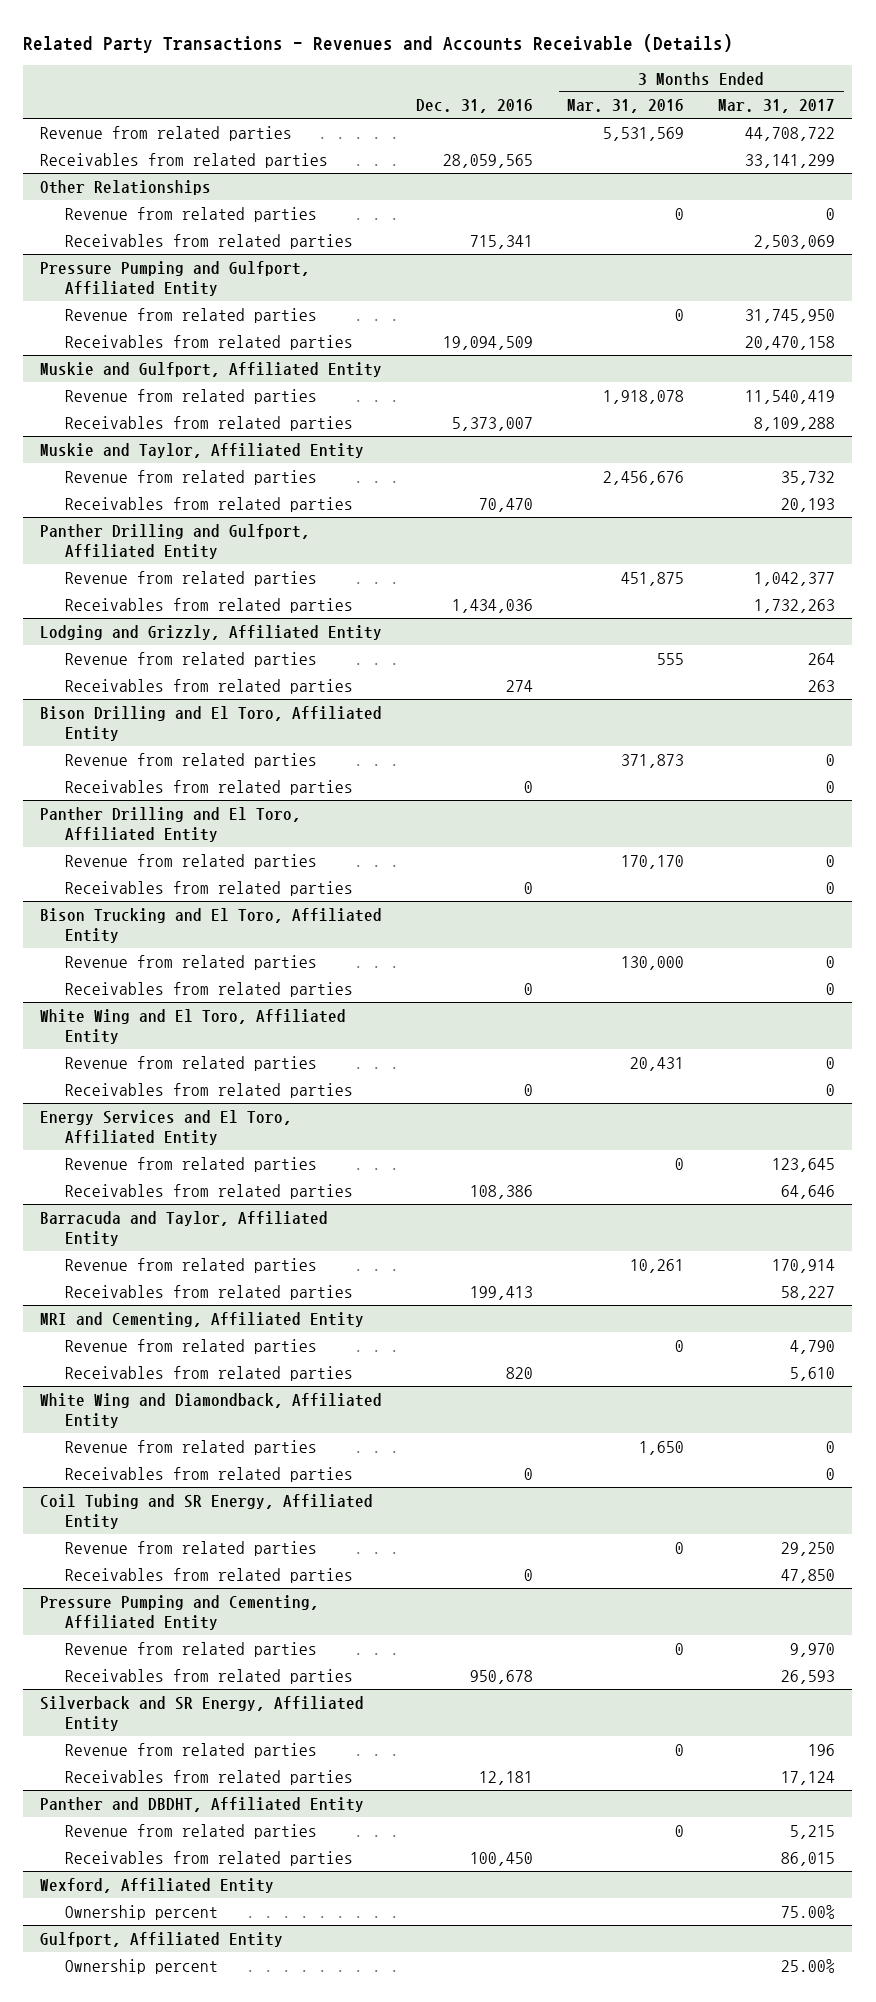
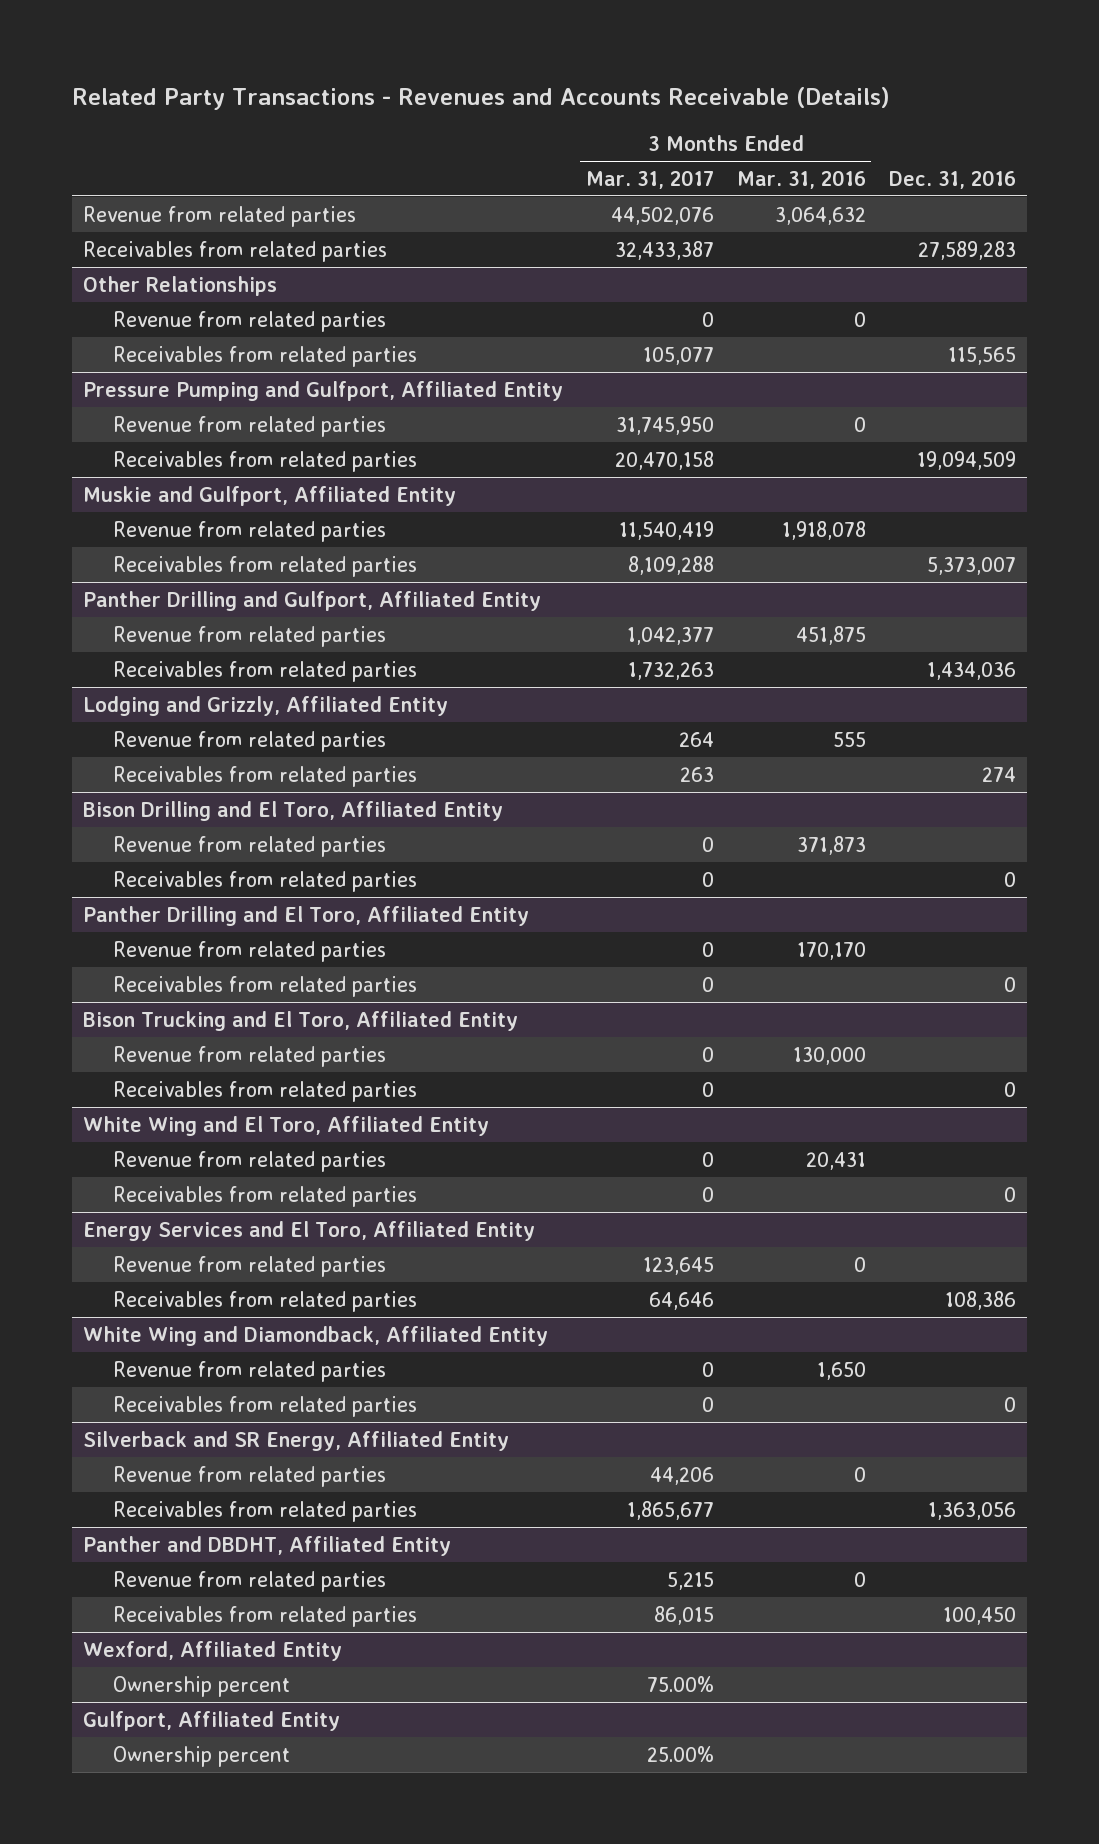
- | Dec. 31, 2016 | 3 Months Ended Mar. 31, 2016 | 3 Months Ended Mar. 31, 2017
+ | 3 Months Ended Mar. 31, 2017 | 3 Months Ended Mar. 31, 2016 | Dec. 31, 2016
- Revenue from related parties | | 5,531,569 | 44,708,722
- Receivables from related parties | 28,059,565 | | 33,141,299
+ Revenue from related parties | 44,502,076 | 3,064,632 |
+ Receivables from related parties | 32,433,387 | | 27,589,283
@ Other Relationships
- Receivables from related parties | 715,341 | | 2,503,069
+ Receivables from related parties | 105,077 | | 115,565
- Muskie and Taylor, Affiliated Entity
- Revenue from related parties | | 2,456,676 | 35,732
- Receivables from related parties | 70,470 | | 20,193
- Barracuda and Taylor, Affiliated Entity
- Revenue from related parties | | 10,261 | 170,914
- Receivables from related parties | 199,413 | | 58,227
- MRI and Cementing, Affiliated Entity
- Revenue from related parties | | 0 | 4,790
- Receivables from related parties | 820 | | 5,610
- Coil Tubing and SR Energy, Affiliated Entity
- Revenue from related parties | | 0 | 29,250
- Receivables from related parties | 0 | | 47,850
- Pressure Pumping and Cementing, Affiliated Entity
- Revenue from related parties | | 0 | 9,970
- Receivables from related parties | 950,678 | | 26,593
@ Silverback and SR Energy, Affiliated Entity
- Revenue from related parties | | 0 | 196
- Receivables from related parties | 12,181 | | 17,124
+ Revenue from related parties | 44,206 | 0 |
+ Receivables from related parties | 1,865,677 | | 1,363,056

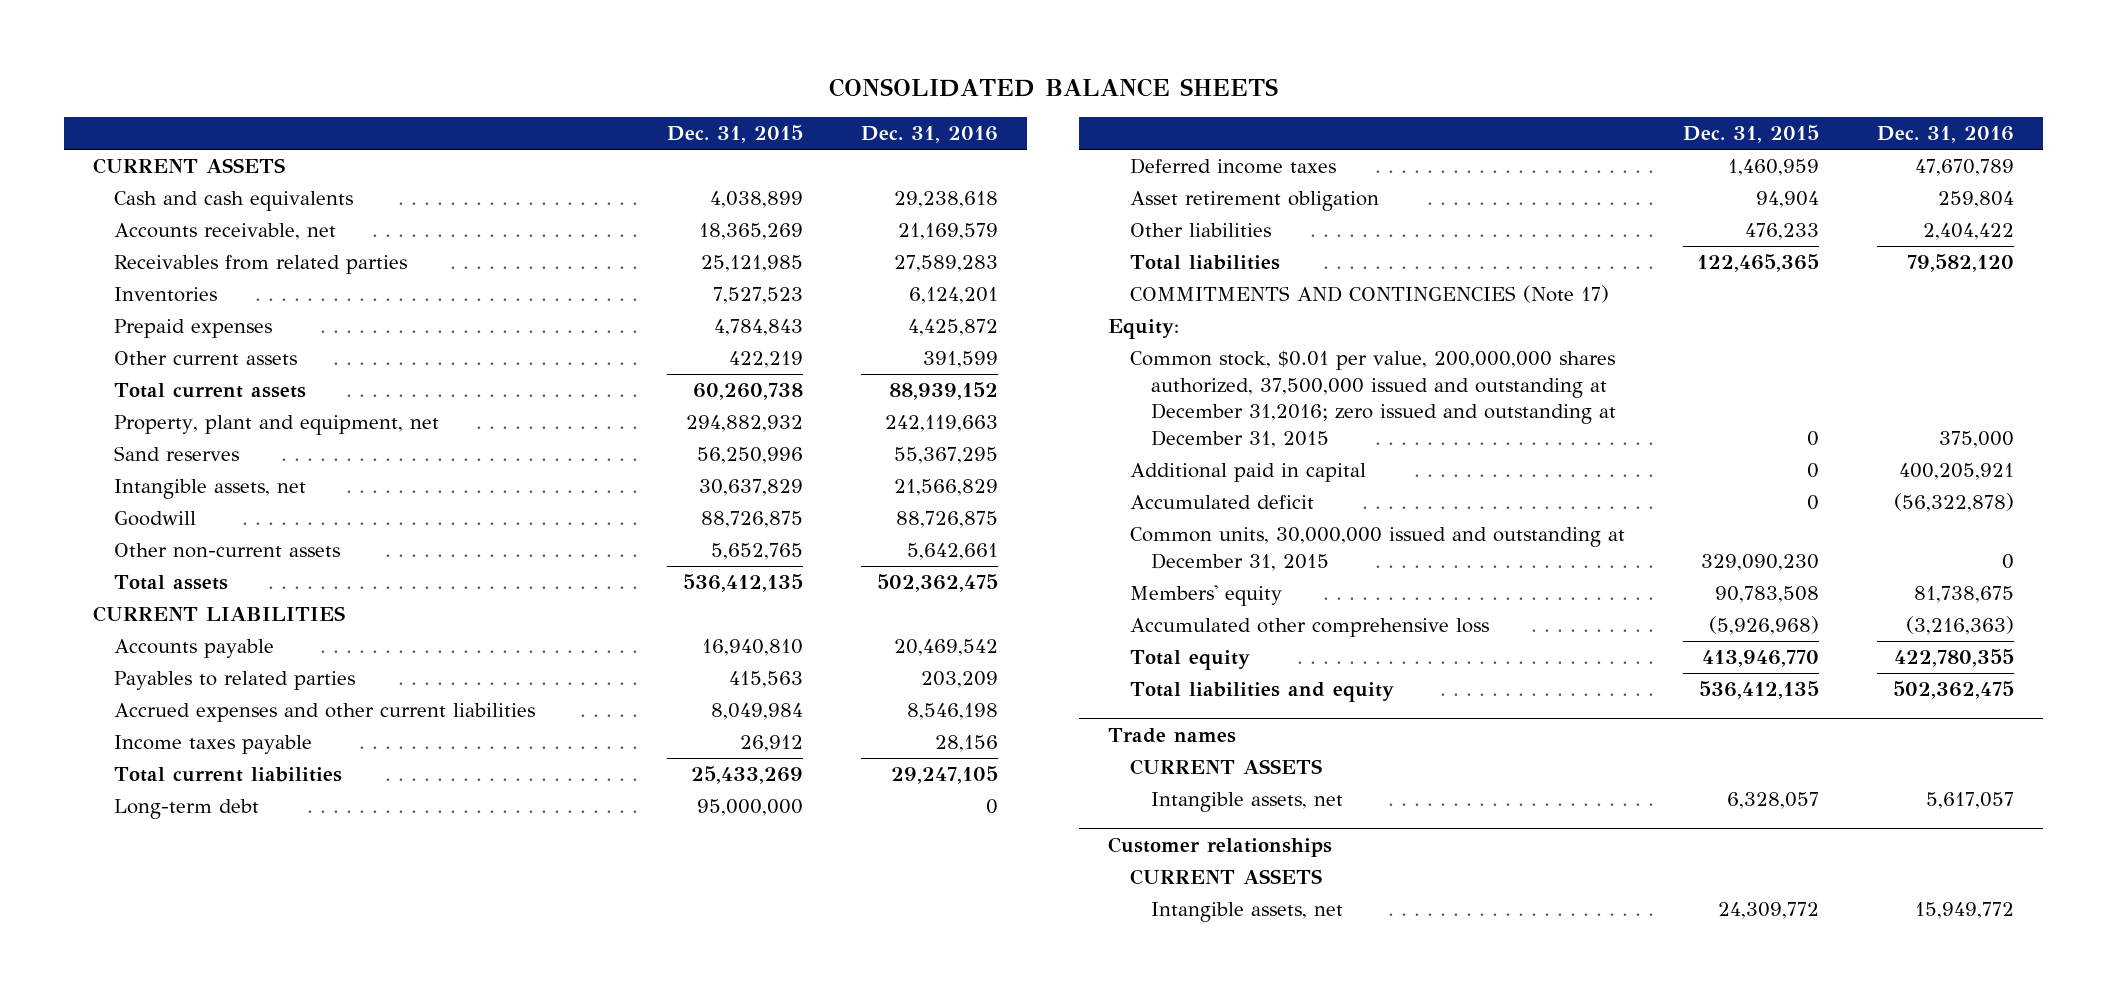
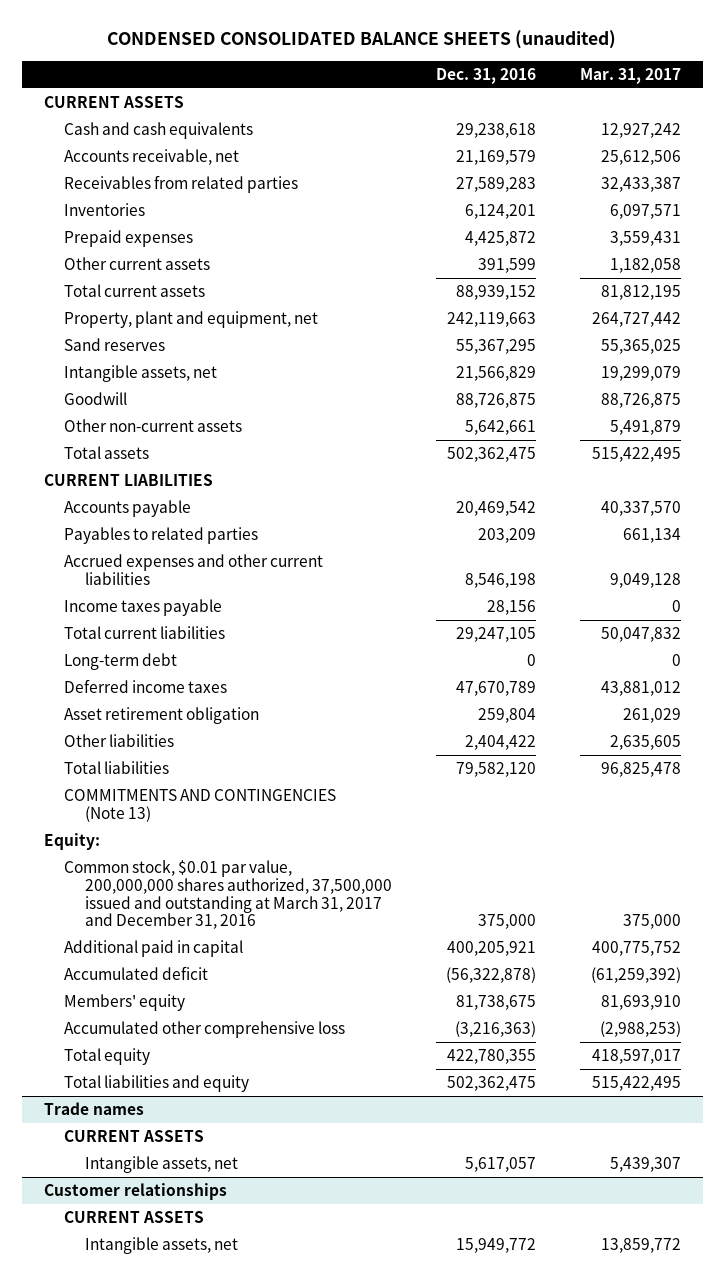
- CONSOLIDATED BALANCE SHEETS
+ CONDENSED CONSOLIDATED BALANCE SHEETS (unaudited)
- | Dec. 31, 2015 | Dec. 31, 2016
+ | Dec. 31, 2016 | Mar. 31, 2017
- COMMITMENTS AND CONTINGENCIES (Note 17)
+ COMMITMENTS AND CONTINGENCIES (Note 13)
- Common stock, $0.01 per value, 200,000,000 shares authorized, 37,500,000 issued and outstanding at December 31,2016; zero issued and outstanding at December 31, 2015 | 0 | 375,000
+ Common stock, $0.01 par value, 200,000,000 shares authorized, 37,500,000 issued and outstanding at March 31, 2017 and December 31, 2016 | 375,000 | 375,000
- Common units, 30,000,000 issued and outstanding at December 31, 2015 | 329,090,230 | 0

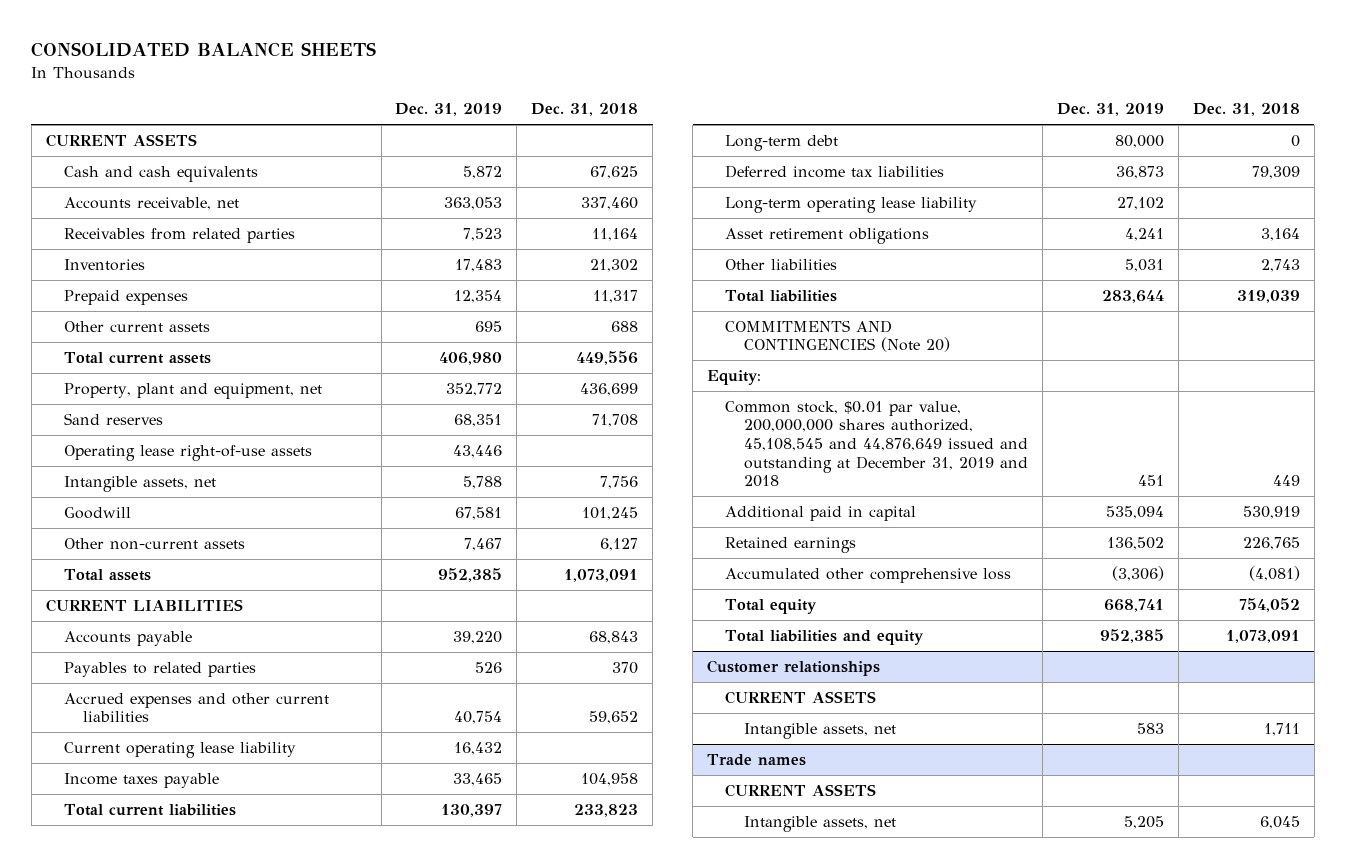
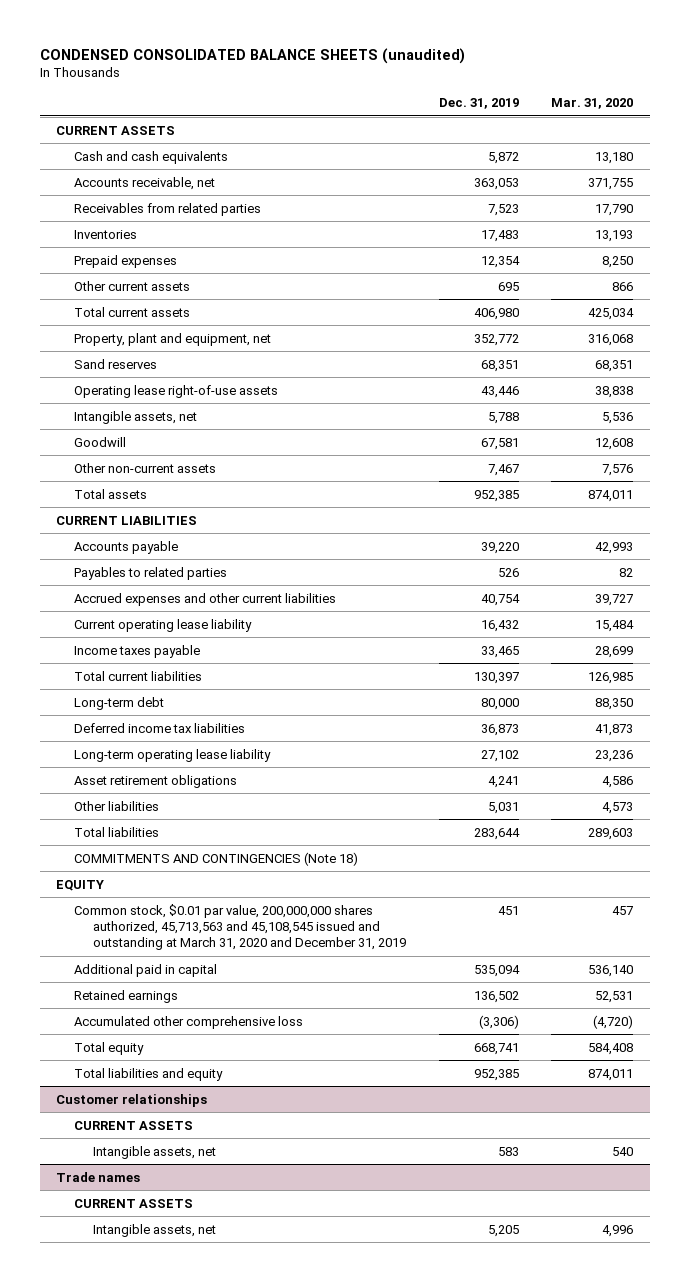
- CONSOLIDATED BALANCE SHEETS
+ CONDENSED CONSOLIDATED BALANCE SHEETS (unaudited)
- | Dec. 31, 2019 | Dec. 31, 2018
+ | Dec. 31, 2019 | Mar. 31, 2020
- COMMITMENTS AND CONTINGENCIES (Note 20)
- Equity:
- Common stock, $0.01 par value, 200,000,000 shares authorized, 45,108,545 and 44,876,649 issued and outstanding at December 31, 2019 and 2018 | 451 | 449
+ COMMITMENTS AND CONTINGENCIES (Note 18)
+ EQUITY
+ Common stock, $0.01 par value, 200,000,000 shares authorized, 45,713,563 and 45,108,545 issued and outstanding at March 31, 2020 and December 31, 2019 | 451 | 457

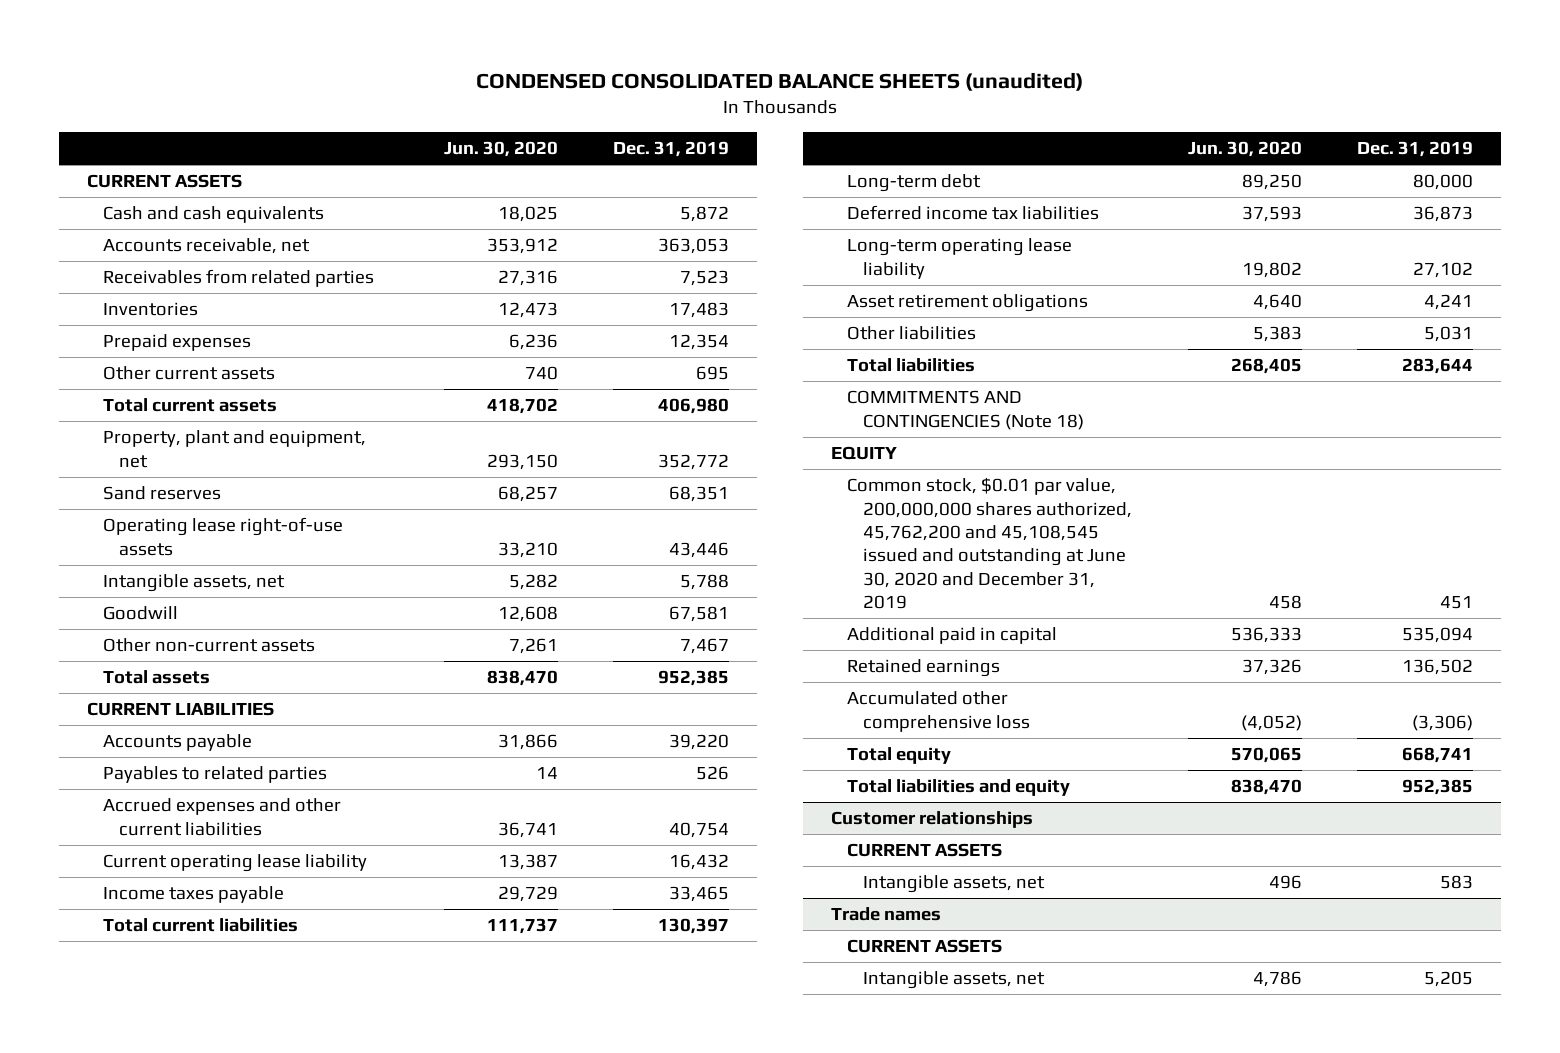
- | Dec. 31, 2019 | Mar. 31, 2020
+ | Jun. 30, 2020 | Dec. 31, 2019
- Common stock, $0.01 par value, 200,000,000 shares authorized, 45,713,563 and 45,108,545 issued and outstanding at March 31, 2020 and December 31, 2019 | 451 | 457
+ Common stock, $0.01 par value, 200,000,000 shares authorized, 45,762,200 and 45,108,545 issued and outstanding at June 30, 2020 and December 31, 2019 | 458 | 451

